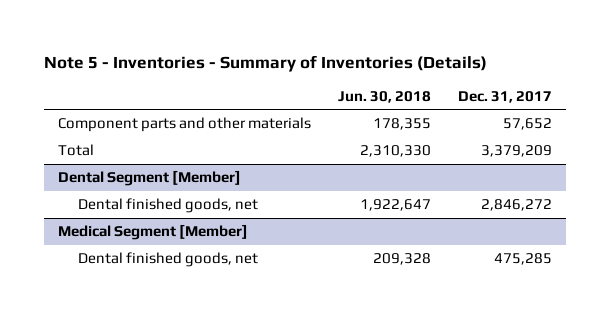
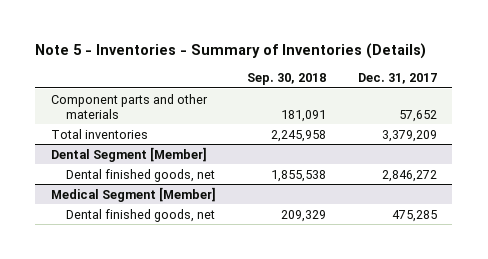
- | Jun. 30, 2018 | Dec. 31, 2017
+ | Sep. 30, 2018 | Dec. 31, 2017
- Total | 2,310,330 | 3,379,209
+ Total inventories | 2,245,958 | 3,379,209

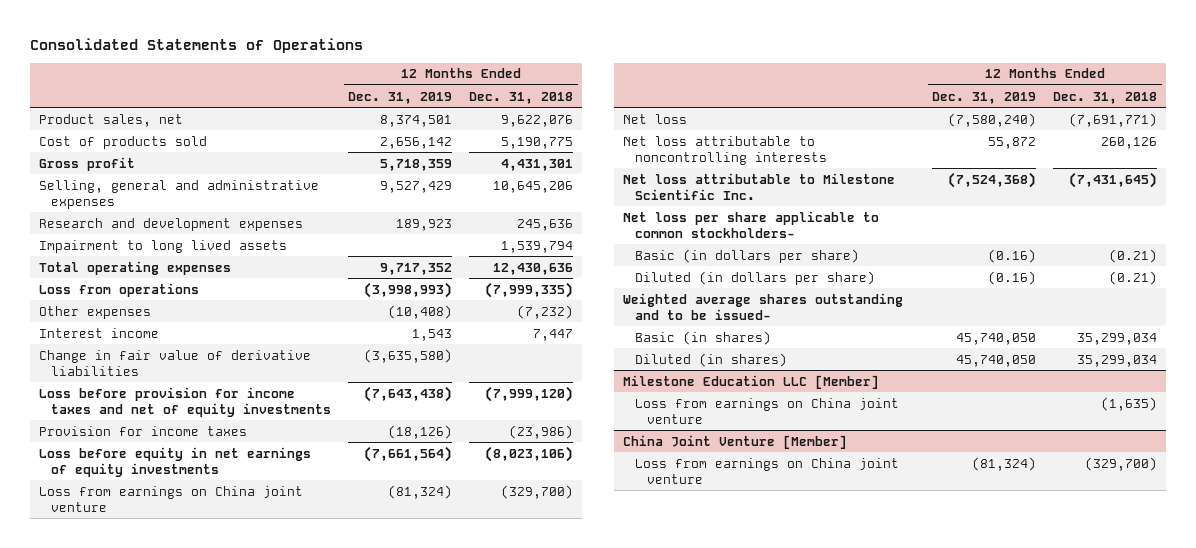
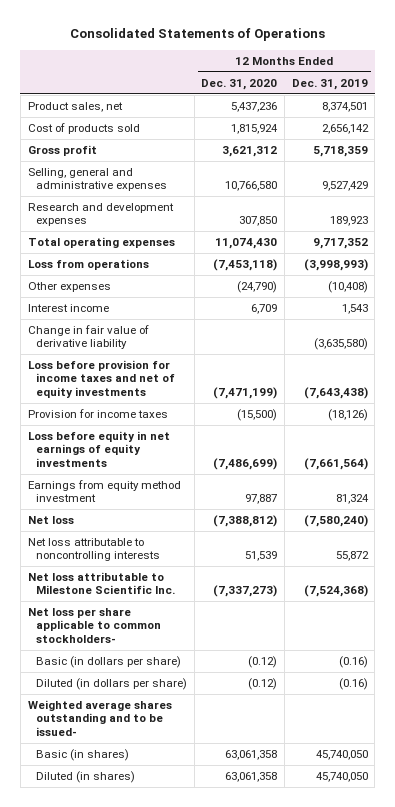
- | 12 Months Ended Dec. 31, 2019 | 12 Months Ended Dec. 31, 2018
+ | 12 Months Ended Dec. 31, 2020 | 12 Months Ended Dec. 31, 2019
- Impairment to long lived assets | | 1,539,794
- Change in fair value of derivative liabilities | (3,635,580) |
+ Change in fair value of derivative liability | | (3,635,580)
- Loss from earnings on China joint venture | (81,324) | (329,700)
+ Earnings from equity method investment | 97,887 | 81,324
- Milestone Education LLC [Member]
- Loss from earnings on China joint venture | | (1,635)
- China Joint Venture [Member]
- Loss from earnings on China joint venture | (81,324) | (329,700)

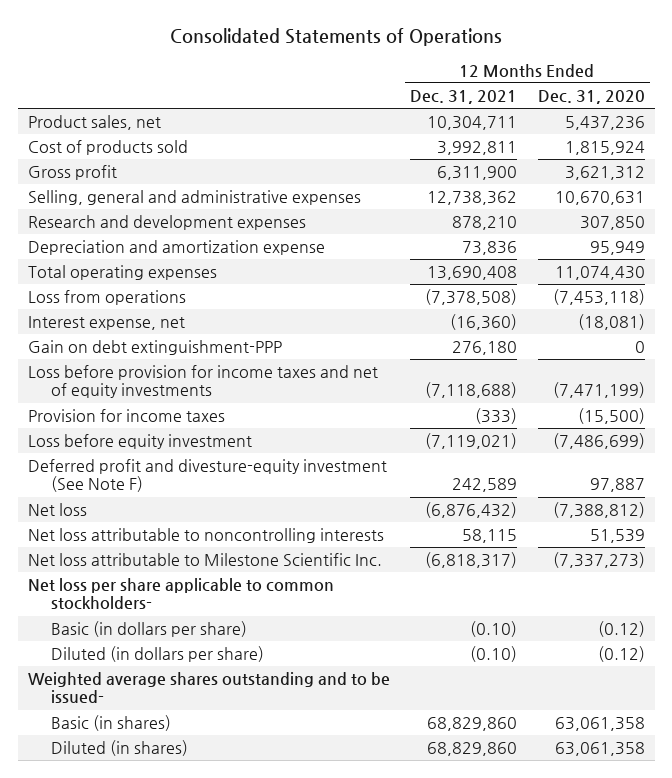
- | 12 Months Ended Dec. 31, 2020 | 12 Months Ended Dec. 31, 2019
+ | 12 Months Ended Dec. 31, 2021 | 12 Months Ended Dec. 31, 2020
- Selling, general and administrative expenses | 10,766,580 | 9,527,429
+ Selling, general and administrative expenses | 12,738,362 | 10,670,631
+ Depreciation and amortization expense | 73,836 | 95,949
- Other expenses | (24,790) | (10,408)
- Interest income | 6,709 | 1,543
- Change in fair value of derivative liability | | (3,635,580)
+ Interest expense, net | (16,360) | (18,081)
+ Gain on debt extinguishment-PPP | 276,180 | 0
- Loss before equity in net earnings of equity investments | (7,486,699) | (7,661,564)
- Earnings from equity method investment | 97,887 | 81,324
+ Loss before equity investment | (7,119,021) | (7,486,699)
+ Deferred profit and divesture-equity investment (See Note F) | 242,589 | 97,887

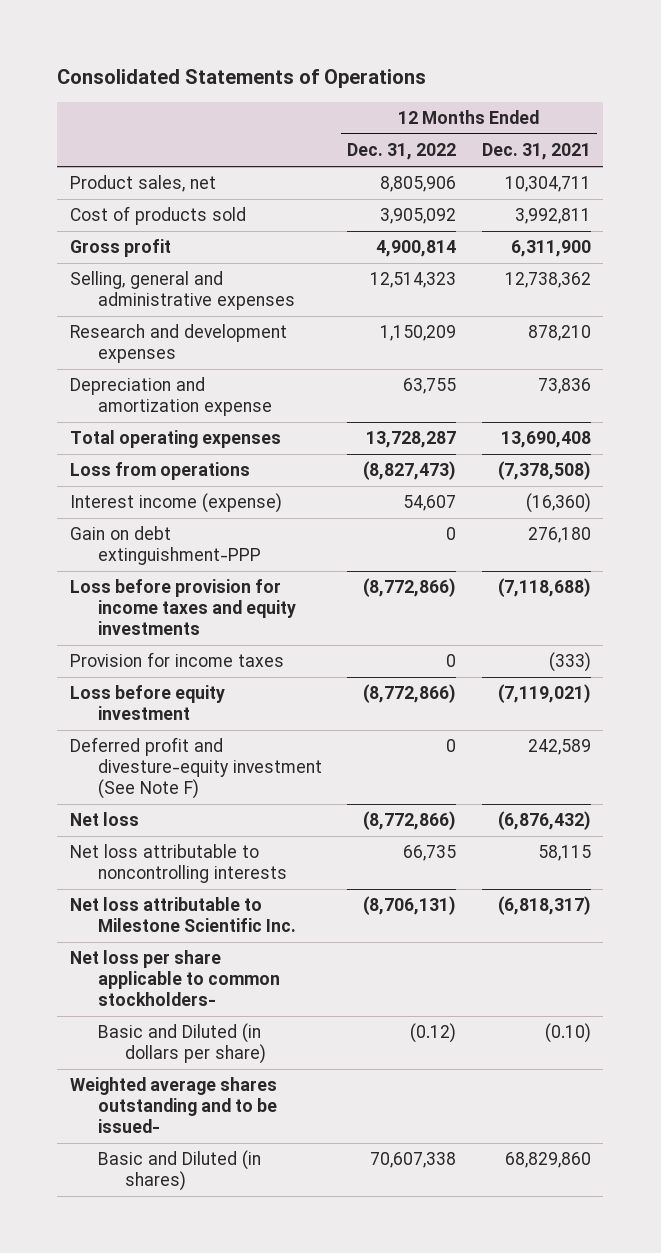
- | 12 Months Ended Dec. 31, 2021 | 12 Months Ended Dec. 31, 2020
+ | 12 Months Ended Dec. 31, 2022 | 12 Months Ended Dec. 31, 2021
- Interest expense, net | (16,360) | (18,081)
+ Interest income (expense) | 54,607 | (16,360)
- Loss before provision for income taxes and net of equity investments | (7,118,688) | (7,471,199)
+ Loss before provision for income taxes and equity investments | (8,772,866) | (7,118,688)
- Basic (in dollars per share) | (0.10) | (0.12)
- Diluted (in dollars per share) | (0.10) | (0.12)
+ Basic and Diluted (in dollars per share) | (0.12) | (0.10)
- Basic (in shares) | 68,829,860 | 63,061,358
- Diluted (in shares) | 68,829,860 | 63,061,358
+ Basic and Diluted (in shares) | 70,607,338 | 68,829,860

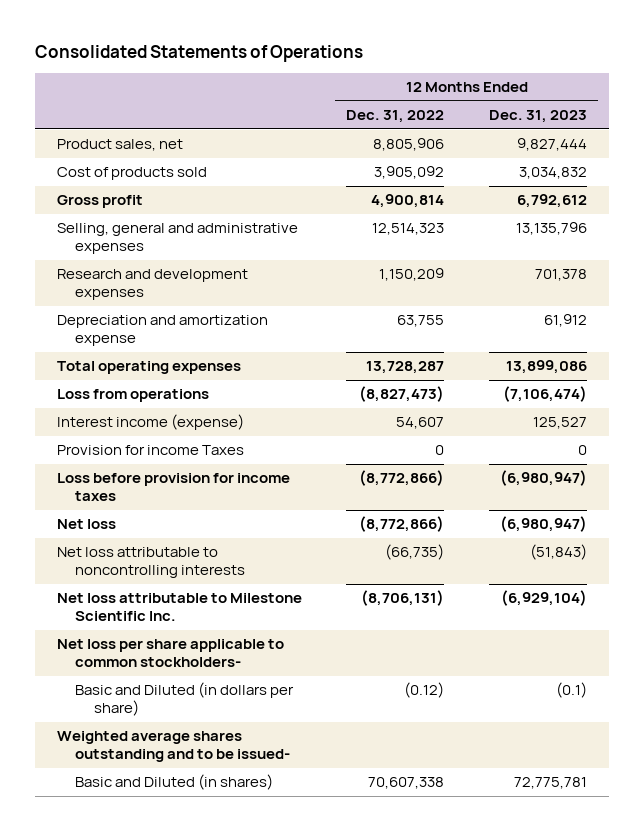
- | 12 Months Ended Dec. 31, 2022 | 12 Months Ended Dec. 31, 2021
+ | 12 Months Ended Dec. 31, 2022 | 12 Months Ended Dec. 31, 2023
- Gain on debt extinguishment-PPP | 0 | 276,180
- Loss before provision for income taxes and equity investments | (8,772,866) | (7,118,688)
- Provision for income taxes | 0 | (333)
- Loss before equity investment | (8,772,866) | (7,119,021)
- Deferred profit and divesture-equity investment (See Note F) | 0 | 242,589
+ Provision for income Taxes | 0 | 0
+ Loss before provision for income taxes | (8,772,866) | (6,980,947)
- Net loss attributable to noncontrolling interests | 66,735 | 58,115
+ Net loss attributable to noncontrolling interests | (66,735) | (51,843)

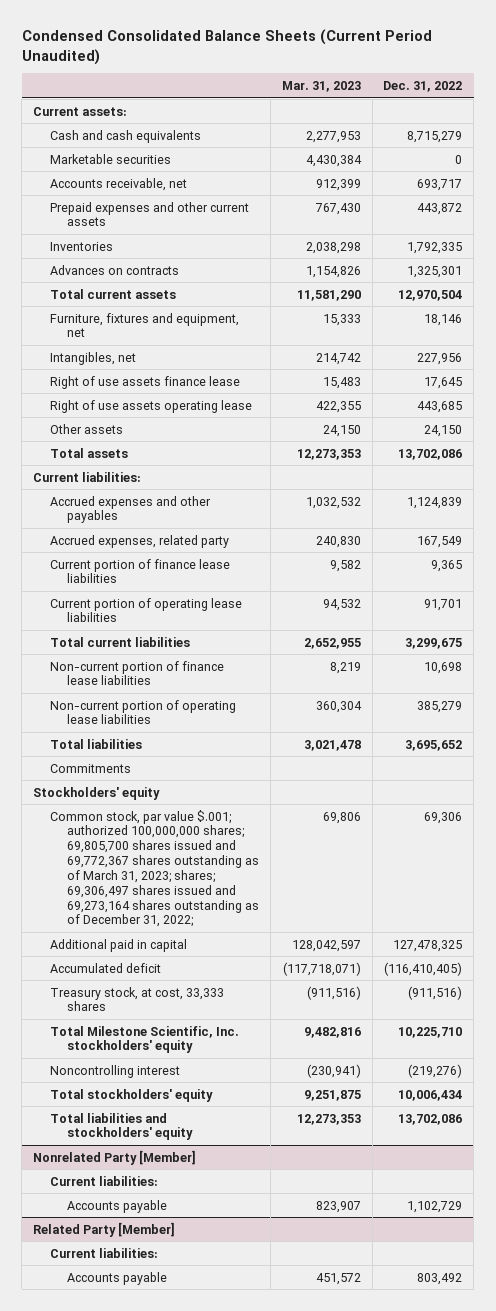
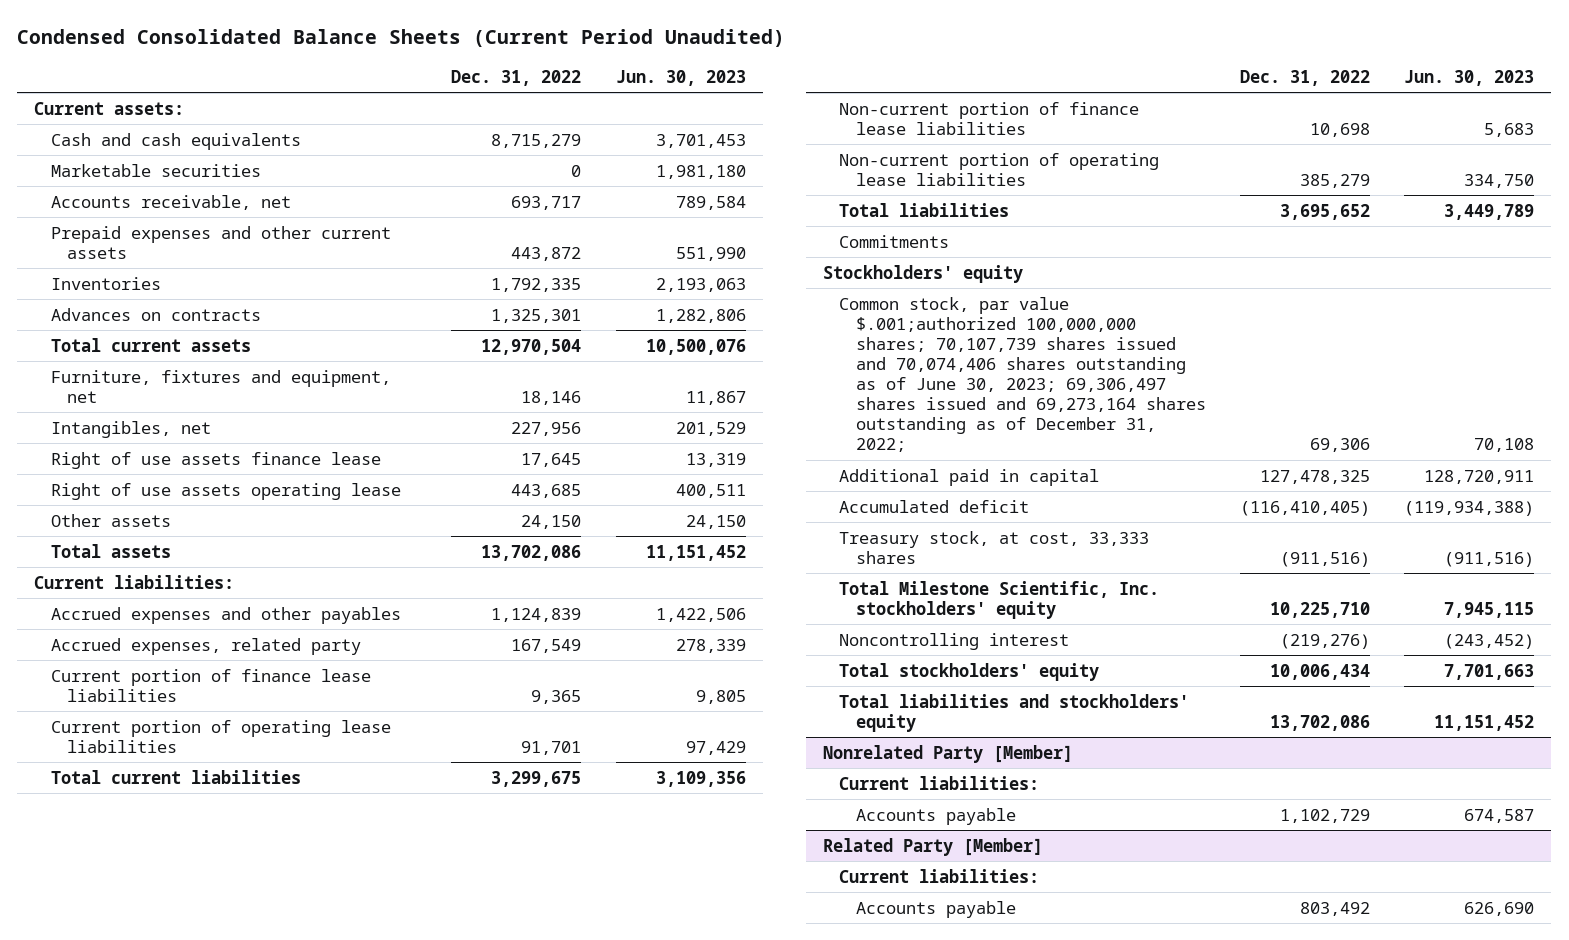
- | Mar. 31, 2023 | Dec. 31, 2022
+ | Dec. 31, 2022 | Jun. 30, 2023
- Common stock, par value $.001; authorized 100,000,000 shares; 69,805,700 shares issued and 69,772,367 shares outstanding as of March 31, 2023; shares; 69,306,497 shares issued and 69,273,164 shares outstanding as of December 31, 2022; | 69,806 | 69,306
+ Common stock, par value $.001;authorized 100,000,000 shares; 70,107,739 shares issued and 70,074,406 shares outstanding as of June 30, 2023; 69,306,497 shares issued and 69,273,164 shares outstanding as of December 31, 2022; | 69,306 | 70,108

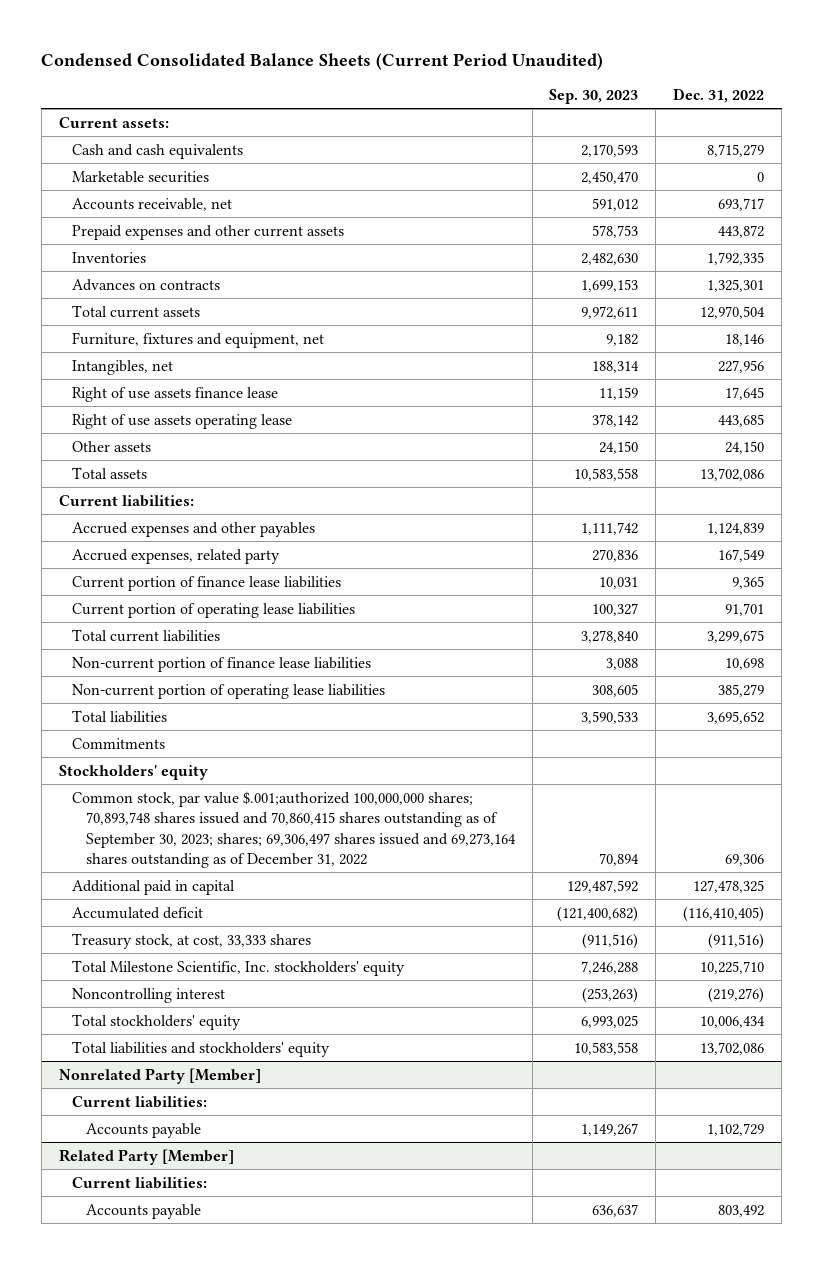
- | Dec. 31, 2022 | Jun. 30, 2023
+ | Sep. 30, 2023 | Dec. 31, 2022
- Common stock, par value $.001;authorized 100,000,000 shares; 70,107,739 shares issued and 70,074,406 shares outstanding as of June 30, 2023; 69,306,497 shares issued and 69,273,164 shares outstanding as of December 31, 2022; | 69,306 | 70,108
+ Common stock, par value $.001;authorized 100,000,000 shares; 70,893,748 shares issued and 70,860,415 shares outstanding as of September 30, 2023; shares; 69,306,497 shares issued and 69,273,164 shares outstanding as of December 31, 2022 | 70,894 | 69,306

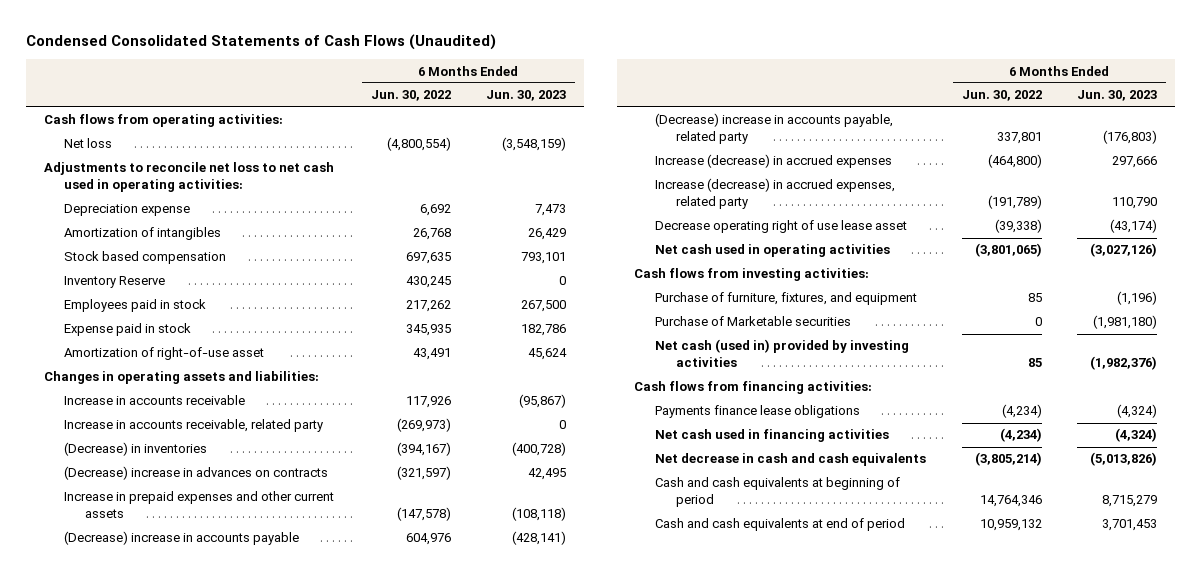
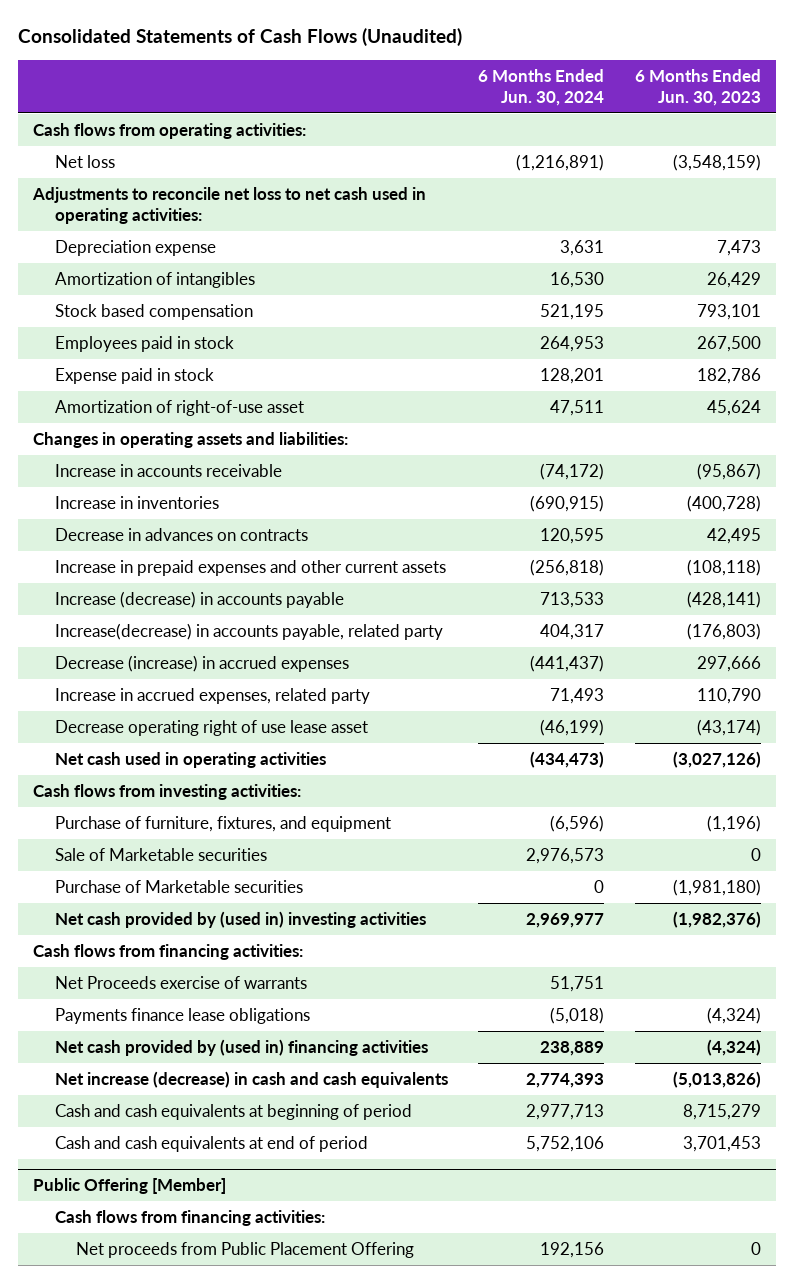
- Condensed Consolidated Statements of Cash Flows (Unaudited)
+ Consolidated Statements of Cash Flows (Unaudited)
- | 6 Months Ended Jun. 30, 2022 | 6 Months Ended Jun. 30, 2023
+ | 6 Months Ended Jun. 30, 2024 | 6 Months Ended Jun. 30, 2023
- Inventory Reserve | 430,245 | 0
- Increase in accounts receivable, related party | (269,973) | 0
- (Decrease) in inventories | (394,167) | (400,728)
- (Decrease) increase in advances on contracts | (321,597) | 42,495
+ Increase in inventories | (690,915) | (400,728)
+ Decrease in advances on contracts | 120,595 | 42,495
- (Decrease) increase in accounts payable | 604,976 | (428,141)
- (Decrease) increase in accounts payable, related party | 337,801 | (176,803)
- Increase (decrease) in accrued expenses | (464,800) | 297,666
- Increase (decrease) in accrued expenses, related party | (191,789) | 110,790
+ Increase (decrease) in accounts payable | 713,533 | (428,141)
+ Increase(decrease) in accounts payable, related party | 404,317 | (176,803)
+ Decrease (increase) in accrued expenses | (441,437) | 297,666
+ Increase in accrued expenses, related party | 71,493 | 110,790
+ Sale of Marketable securities | 2,976,573 | 0
- Net cash (used in) provided by investing activities | 85 | (1,982,376)
+ Net cash provided by (used in) investing activities | 2,969,977 | (1,982,376)
+ Net Proceeds exercise of warrants | 51,751 |
- Net cash used in financing activities | (4,234) | (4,324)
- Net decrease in cash and cash equivalents | (3,805,214) | (5,013,826)
+ Net cash provided by (used in) financing activities | 238,889 | (4,324)
+ Net increase (decrease) in cash and cash equivalents | 2,774,393 | (5,013,826)
+ Public Offering [Member]
+ Cash flows from financing activities:
+ Net proceeds from Public Placement Offering | 192,156 | 0

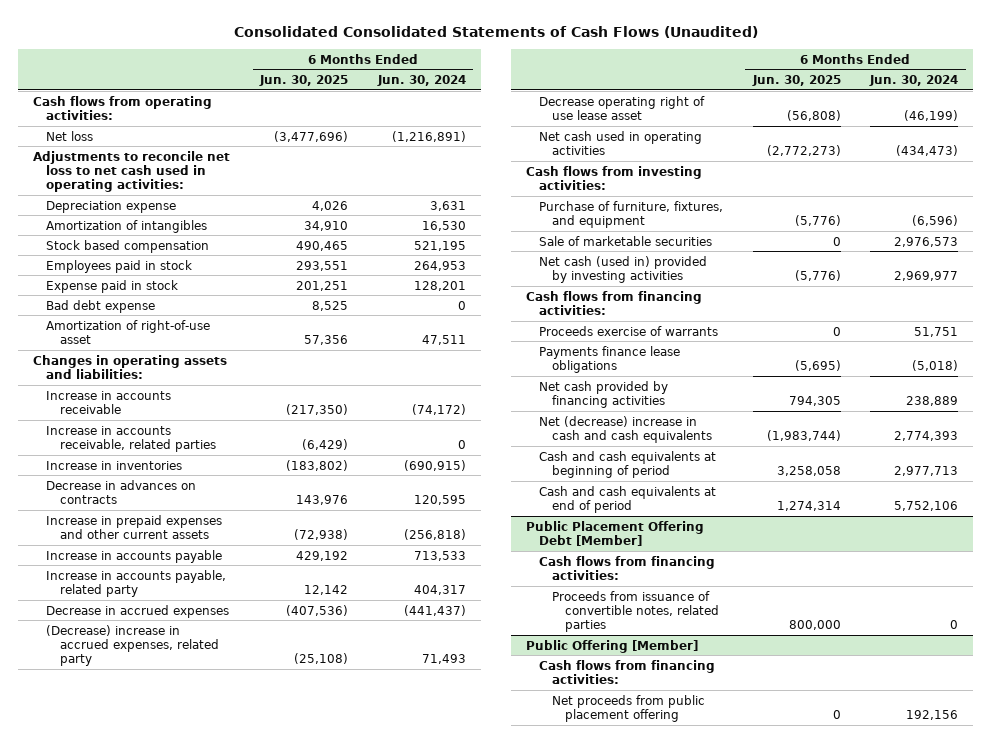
- Consolidated Statements of Cash Flows (Unaudited)
+ Consolidated Consolidated Statements of Cash Flows (Unaudited)
- | 6 Months Ended Jun. 30, 2024 | 6 Months Ended Jun. 30, 2023
+ | 6 Months Ended Jun. 30, 2025 | 6 Months Ended Jun. 30, 2024
+ Bad debt expense | 8,525 | 0
+ Increase in accounts receivable, related parties | (6,429) | 0
- Increase (decrease) in accounts payable | 713,533 | (428,141)
- Increase(decrease) in accounts payable, related party | 404,317 | (176,803)
- Decrease (increase) in accrued expenses | (441,437) | 297,666
- Increase in accrued expenses, related party | 71,493 | 110,790
+ Increase in accounts payable | 429,192 | 713,533
+ Increase in accounts payable, related party | 12,142 | 404,317
+ Decrease in accrued expenses | (407,536) | (441,437)
+ (Decrease) increase in accrued expenses, related party | (25,108) | 71,493
- Sale of Marketable securities | 2,976,573 | 0
- Purchase of Marketable securities | 0 | (1,981,180)
- Net cash provided by (used in) investing activities | 2,969,977 | (1,982,376)
+ Sale of marketable securities | 0 | 2,976,573
+ Net cash (used in) provided by investing activities | (5,776) | 2,969,977
- Net Proceeds exercise of warrants | 51,751 |
+ Proceeds exercise of warrants | 0 | 51,751
- Net cash provided by (used in) financing activities | 238,889 | (4,324)
- Net increase (decrease) in cash and cash equivalents | 2,774,393 | (5,013,826)
+ Net cash provided by financing activities | 794,305 | 238,889
+ Net (decrease) increase in cash and cash equivalents | (1,983,744) | 2,774,393
+ Public Placement Offering Debt [Member]
+ Cash flows from financing activities:
+ Proceeds from issuance of convertible notes, related parties | 800,000 | 0
@ Public Offering [Member]
- Net proceeds from Public Placement Offering | 192,156 | 0
+ Net proceeds from public placement offering | 0 | 192,156

